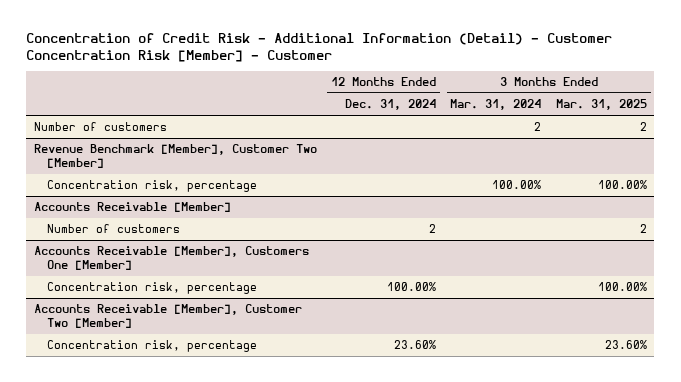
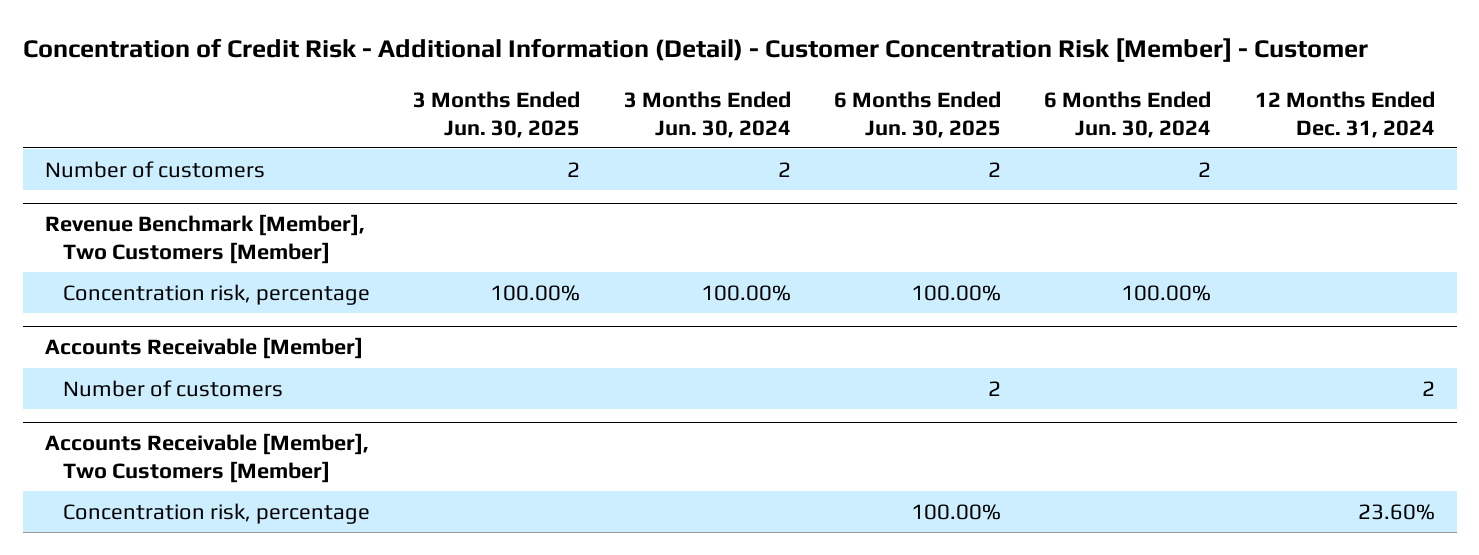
- | 12 Months Ended Dec. 31, 2024 | 3 Months Ended Mar. 31, 2024 | 3 Months Ended Mar. 31, 2025
+ | 3 Months Ended Jun. 30, 2025 | 3 Months Ended Jun. 30, 2024 | 6 Months Ended Jun. 30, 2025 | 6 Months Ended Jun. 30, 2024 | 12 Months Ended Dec. 31, 2024
- Revenue Benchmark [Member], Customer Two [Member]
+ Revenue Benchmark [Member], Two Customers [Member]
- Accounts Receivable [Member], Customers One [Member]
- Concentration risk, percentage | 100.00% | | 100.00%
- Accounts Receivable [Member], Customer Two [Member]
+ Accounts Receivable [Member], Two Customers [Member]

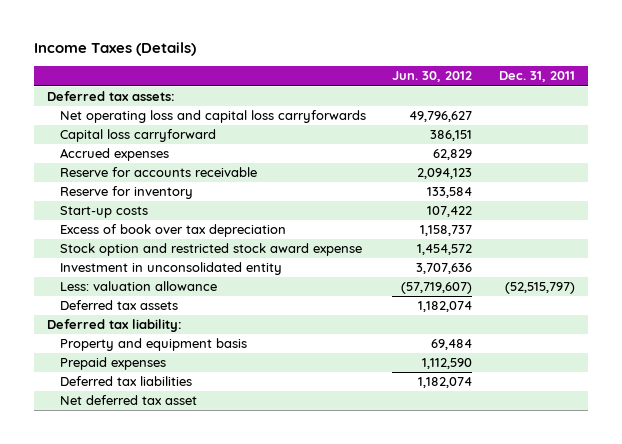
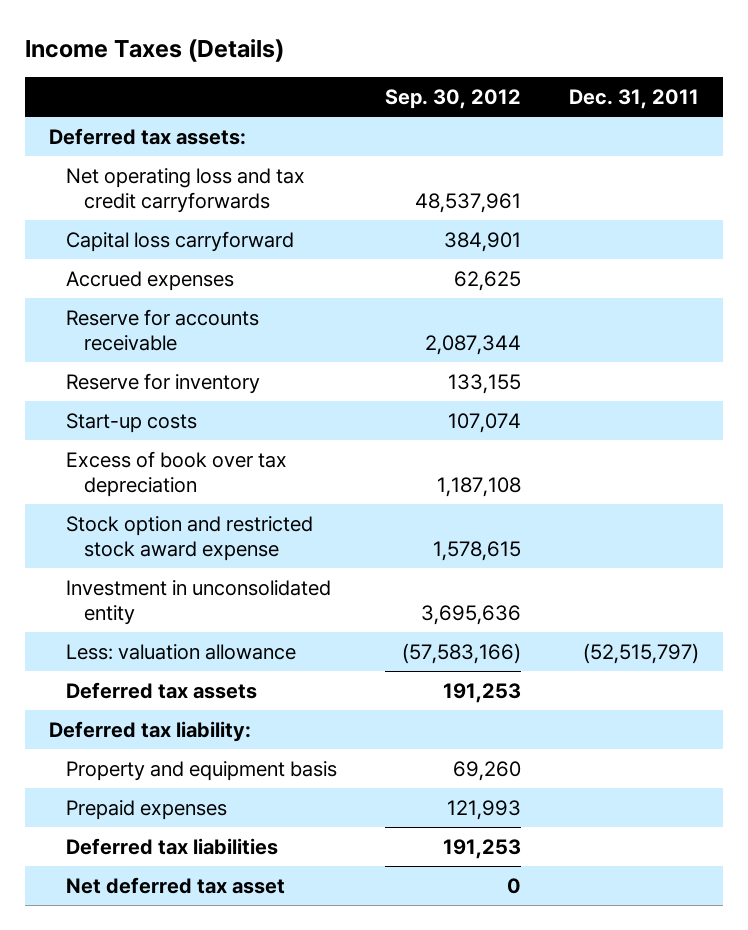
- | Jun. 30, 2012 | Dec. 31, 2011
+ | Sep. 30, 2012 | Dec. 31, 2011
- Net operating loss and capital loss carryforwards | 49,796,627 |
+ Net operating loss and tax credit carryforwards | 48,537,961 |

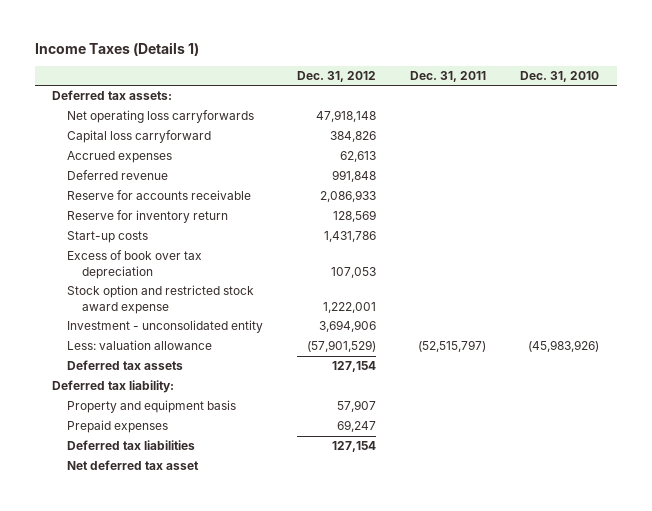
- Income Taxes (Details)
+ Income Taxes (Details 1)
- | Sep. 30, 2012 | Dec. 31, 2011
+ | Dec. 31, 2012 | Dec. 31, 2011 | Dec. 31, 2010
- Net operating loss and tax credit carryforwards | 48,537,961 |
+ Net operating loss carryforwards | 47,918,148 | |
+ Deferred revenue | 991,848 | |
- Reserve for inventory | 133,155 |
+ Reserve for inventory return | 128,569 | |
- Investment in unconsolidated entity | 3,695,636 |
+ Investment - unconsolidated entity | 3,694,906 | |

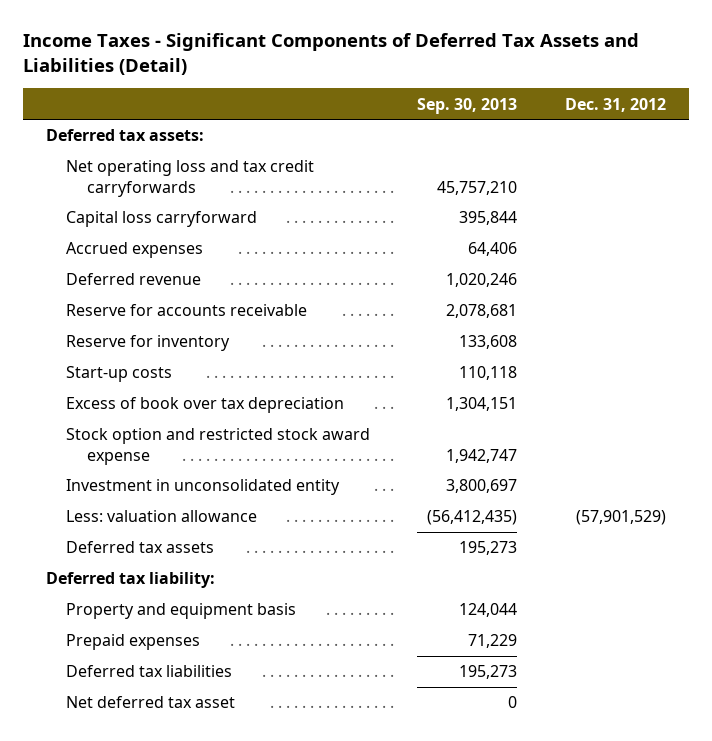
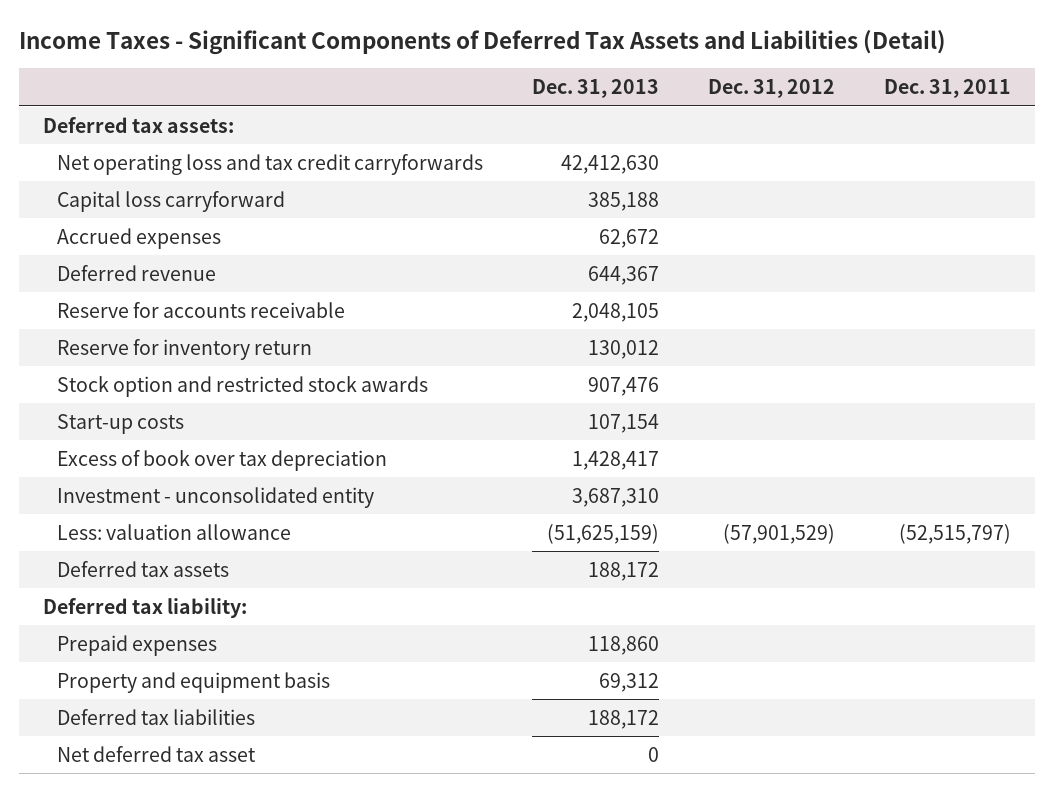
- | Sep. 30, 2013 | Dec. 31, 2012
+ | Dec. 31, 2013 | Dec. 31, 2012 | Dec. 31, 2011
- Reserve for inventory | 133,608 |
+ Reserve for inventory return | 130,012 | |
+ Stock option and restricted stock awards | 907,476 | |
- Stock option and restricted stock award expense | 1,942,747 |
- Investment in unconsolidated entity | 3,800,697 |
+ Investment - unconsolidated entity | 3,687,310 | |
moved down: Property and equipment basis | 69,312 | |

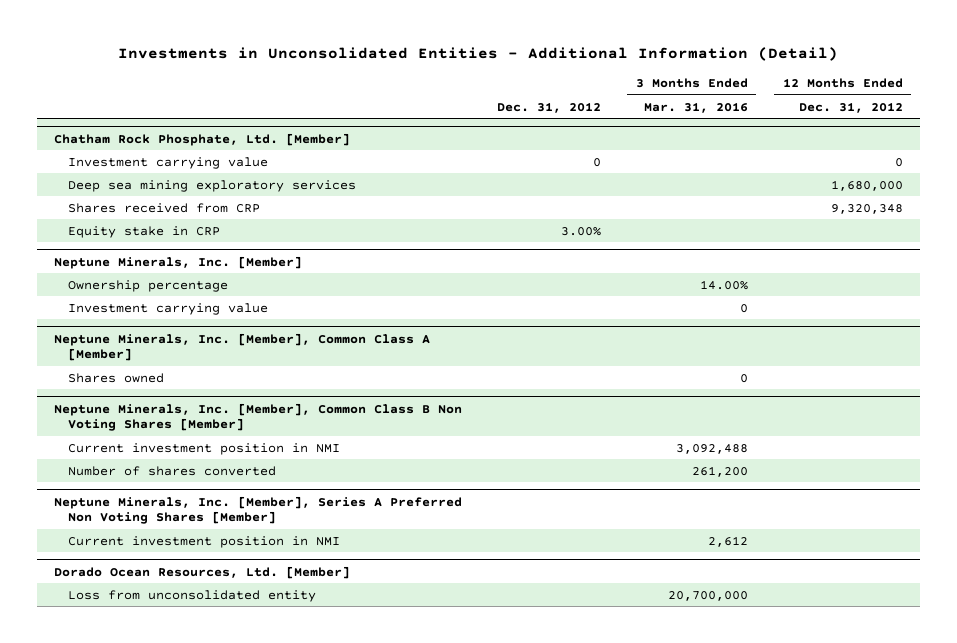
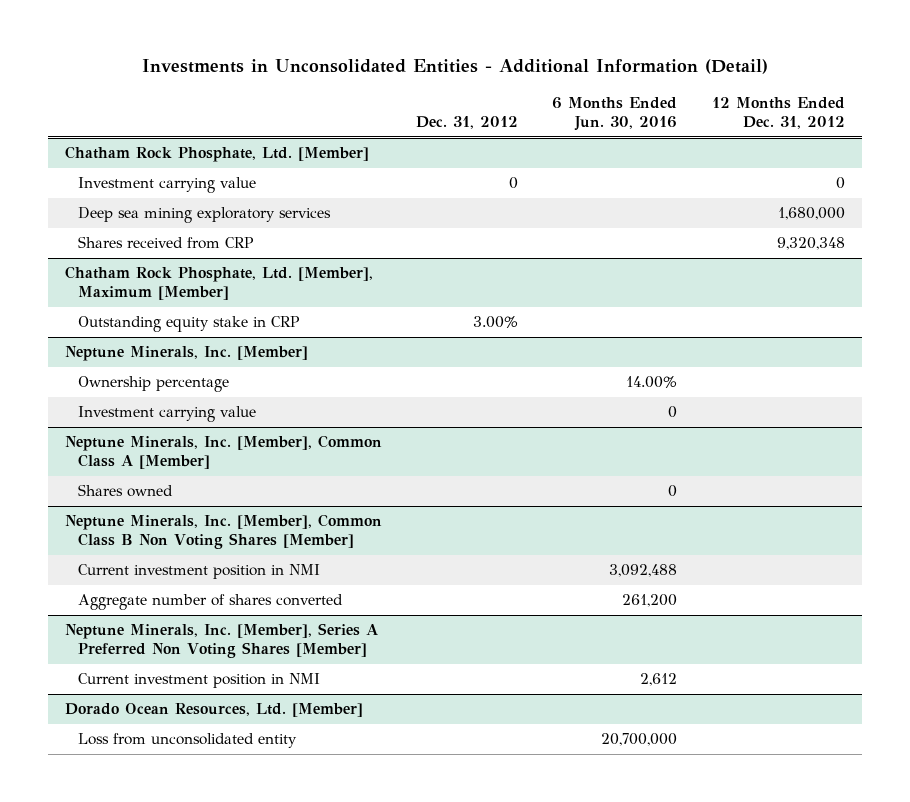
- | Dec. 31, 2012 | 3 Months Ended Mar. 31, 2016 | 12 Months Ended Dec. 31, 2012
+ | Dec. 31, 2012 | 6 Months Ended Jun. 30, 2016 | 12 Months Ended Dec. 31, 2012
@ Chatham Rock Phosphate, Ltd. [Member]
- Equity stake in CRP | 3.00% | |
+ Chatham Rock Phosphate, Ltd. [Member], Maximum [Member]
+ Outstanding equity stake in CRP | 3.00% | |
@ Neptune Minerals, Inc. [Member], Common Class B Non Voting Shares [Member]
- Number of shares converted | | 261,200 |
+ Aggregate number of shares converted | | 261,200 |

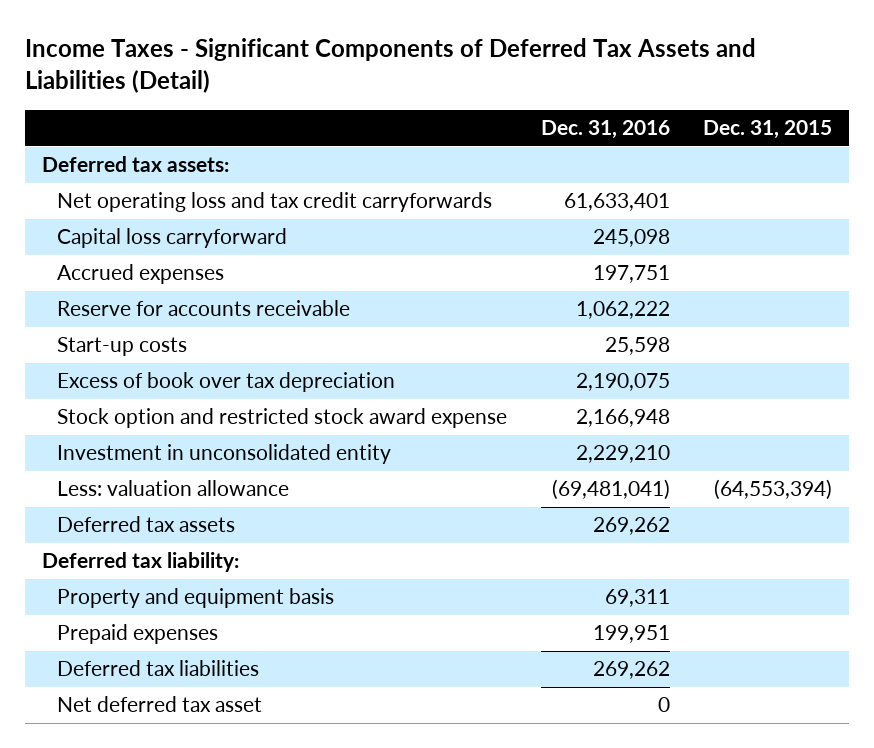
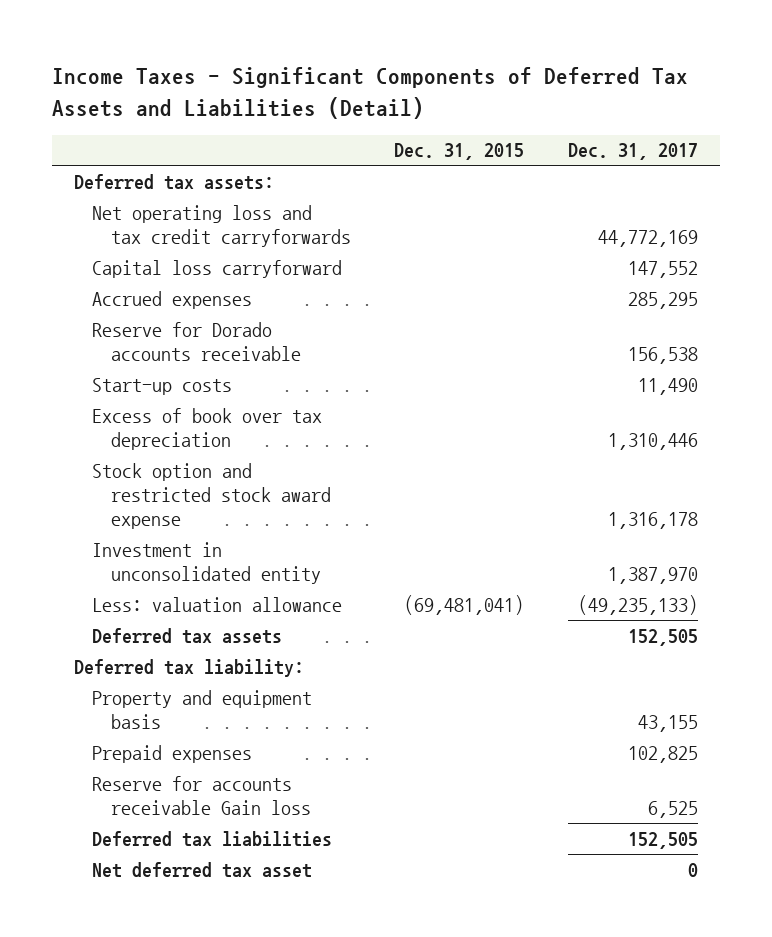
- | Dec. 31, 2016 | Dec. 31, 2015
+ | Dec. 31, 2015 | Dec. 31, 2017
- Reserve for accounts receivable | 1,062,222 |
+ Reserve for Dorado accounts receivable | | 156,538
- Less: valuation allowance | (69,481,041) | (64,553,394)
+ Less: valuation allowance | (69,481,041) | (49,235,133)
+ Reserve for accounts receivable Gain loss | | 6,525

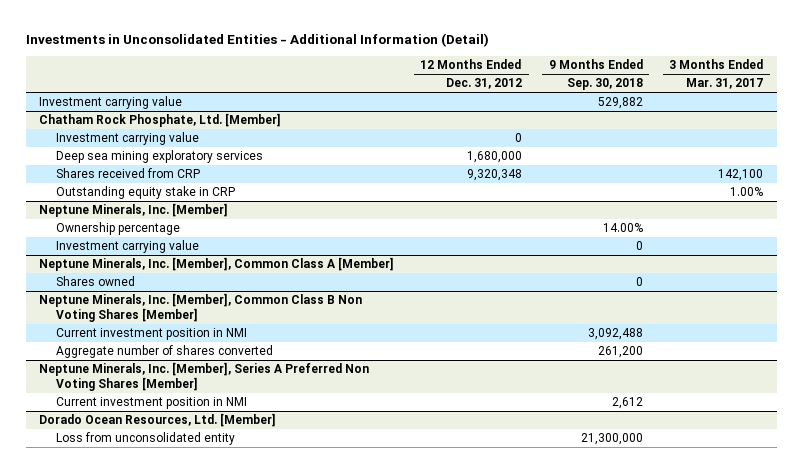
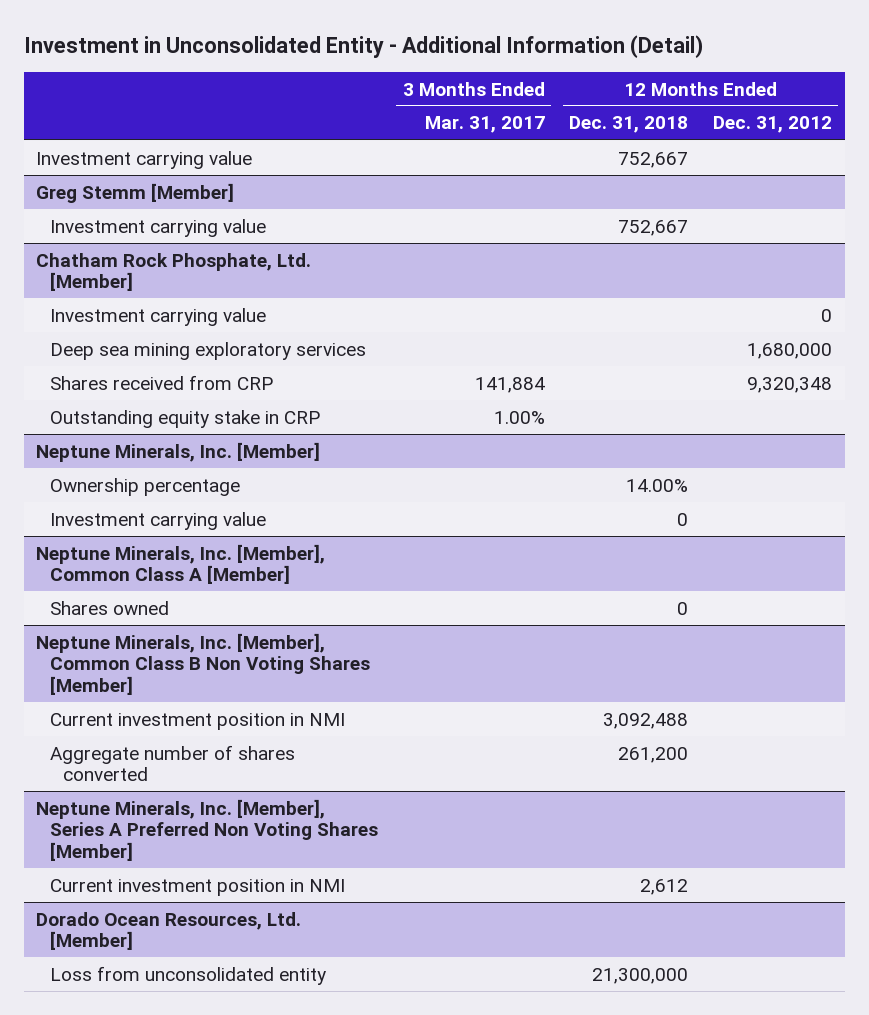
- Investments in Unconsolidated Entities - Additional Information (Detail)
+ Investment in Unconsolidated Entity - Additional Information (Detail)
- | 12 Months Ended Dec. 31, 2012 | 9 Months Ended Sep. 30, 2018 | 3 Months Ended Mar. 31, 2017
+ | 3 Months Ended Mar. 31, 2017 | 12 Months Ended Dec. 31, 2018 | 12 Months Ended Dec. 31, 2012
+ Greg Stemm [Member]
+ Investment carrying value | | 752,667 |
@ Chatham Rock Phosphate, Ltd. [Member]
- Shares received from CRP | 9,320,348 | | 142,100
+ Shares received from CRP | 141,884 | | 9,320,348

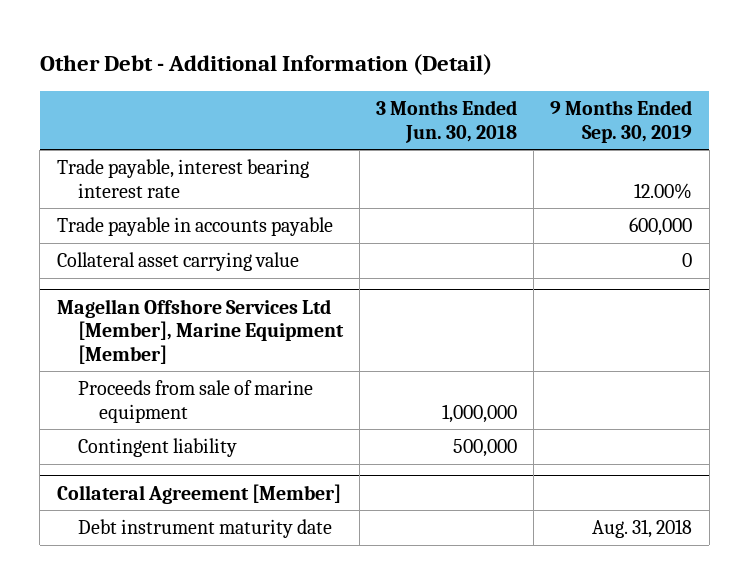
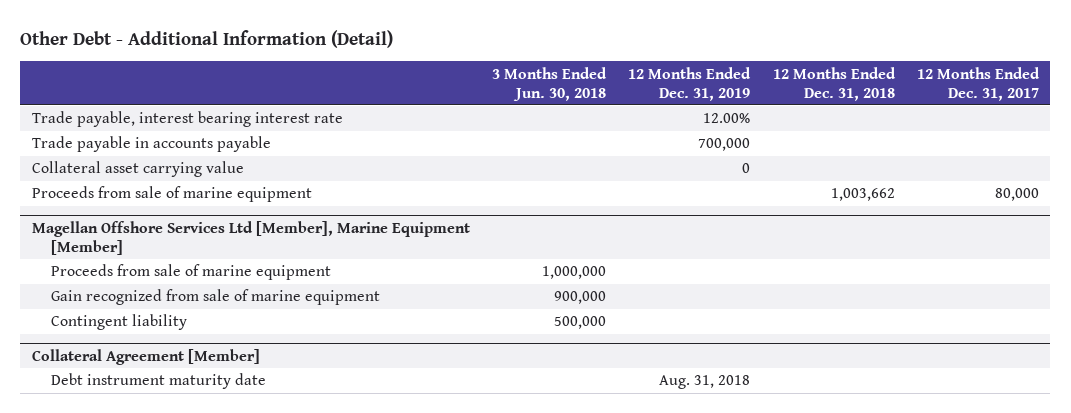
- | 3 Months Ended Jun. 30, 2018 | 9 Months Ended Sep. 30, 2019
+ | 3 Months Ended Jun. 30, 2018 | 12 Months Ended Dec. 31, 2019 | 12 Months Ended Dec. 31, 2018 | 12 Months Ended Dec. 31, 2017
+ Proceeds from sale of marine equipment | | | 1,003,662 | 80,000
@ Magellan Offshore Services Ltd [Member], Marine Equipment [Member]
+ Gain recognized from sale of marine equipment | 900,000 | | |

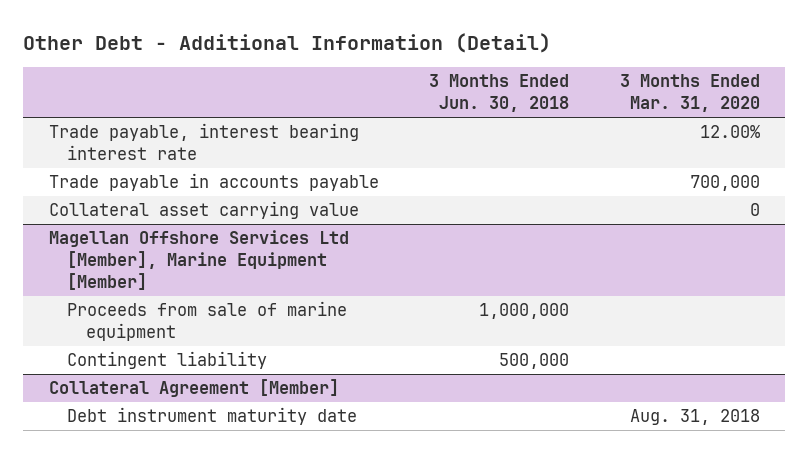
- | 3 Months Ended Jun. 30, 2018 | 12 Months Ended Dec. 31, 2019 | 12 Months Ended Dec. 31, 2018 | 12 Months Ended Dec. 31, 2017
+ | 3 Months Ended Jun. 30, 2018 | 3 Months Ended Mar. 31, 2020
- Proceeds from sale of marine equipment | | | 1,003,662 | 80,000
@ Magellan Offshore Services Ltd [Member], Marine Equipment [Member]
- Gain recognized from sale of marine equipment | 900,000 | | |

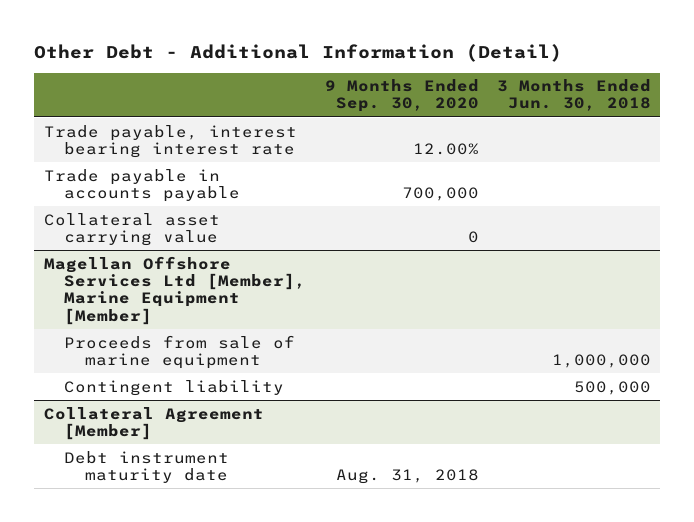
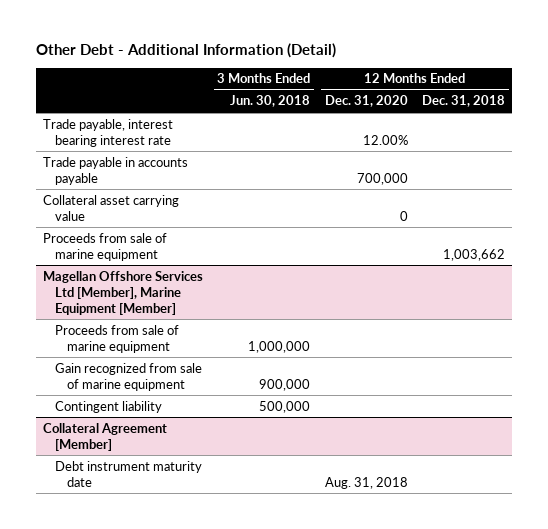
- | 9 Months Ended Sep. 30, 2020 | 3 Months Ended Jun. 30, 2018
+ | 3 Months Ended Jun. 30, 2018 | 12 Months Ended Dec. 31, 2020 | 12 Months Ended Dec. 31, 2018
+ Proceeds from sale of marine equipment | | | 1,003,662
@ Magellan Offshore Services Ltd [Member], Marine Equipment [Member]
+ Gain recognized from sale of marine equipment | 900,000 | |

